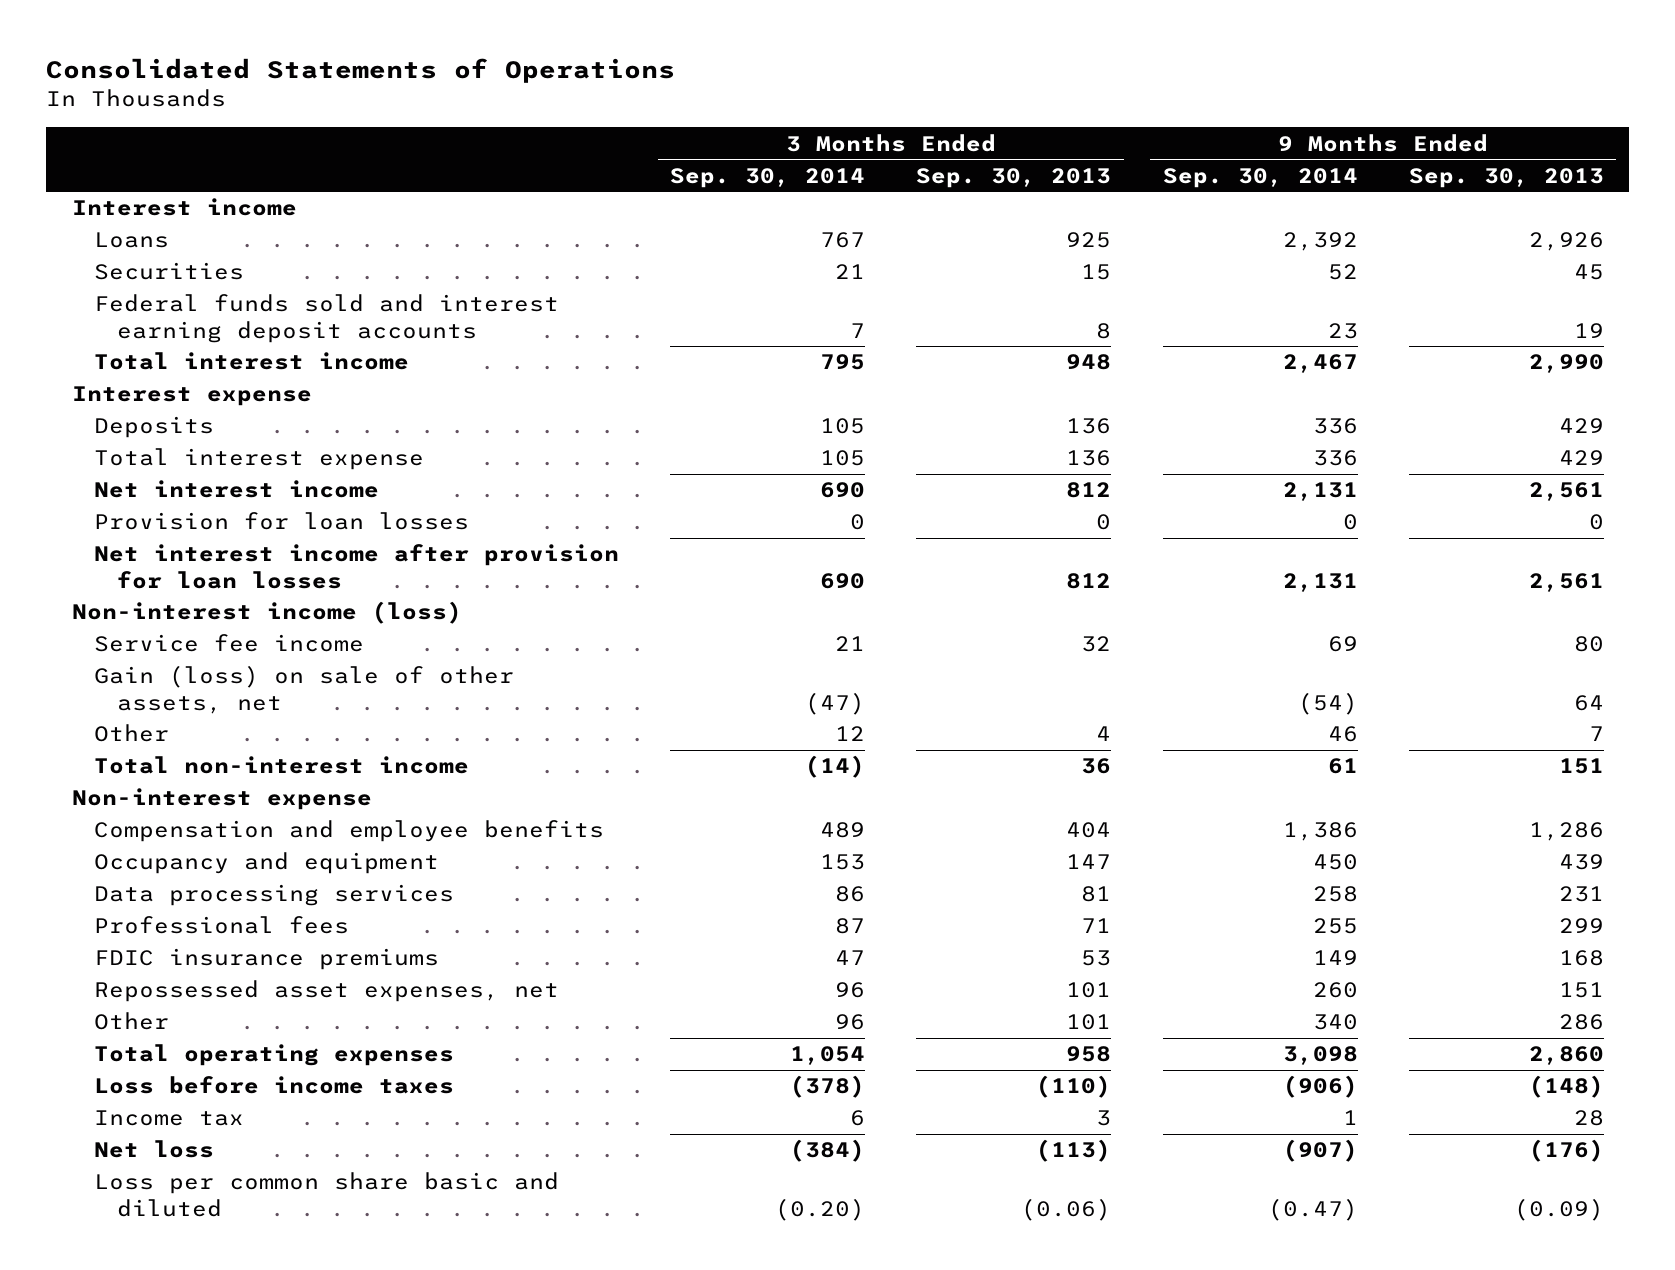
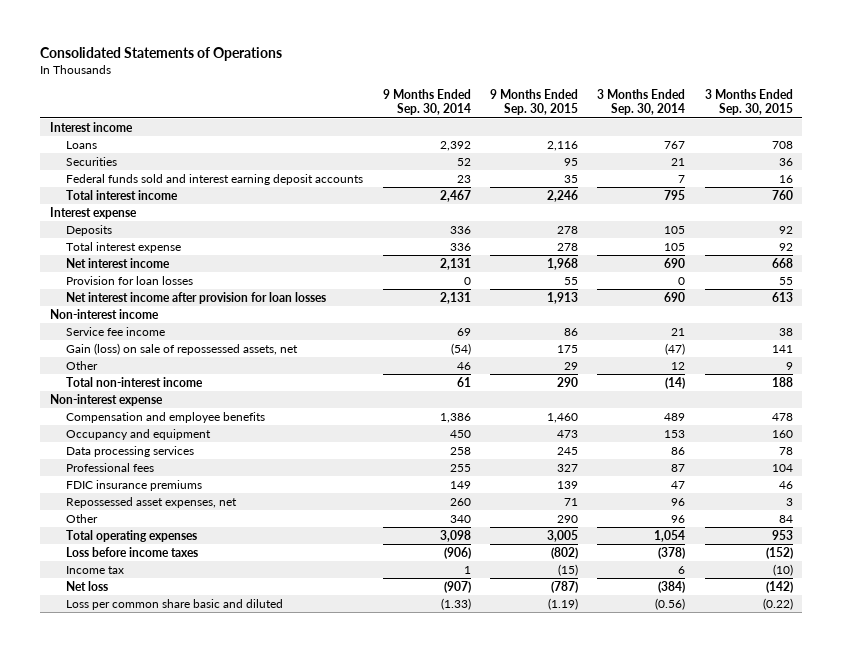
- | 3 Months Ended Sep. 30, 2014 | 3 Months Ended Sep. 30, 2013 | 9 Months Ended Sep. 30, 2014 | 9 Months Ended Sep. 30, 2013
+ | 9 Months Ended Sep. 30, 2014 | 9 Months Ended Sep. 30, 2015 | 3 Months Ended Sep. 30, 2014 | 3 Months Ended Sep. 30, 2015
- Non-interest income (loss)
+ Non-interest income
- Gain (loss) on sale of other assets, net | (47) | | (54) | 64
+ Gain (loss) on sale of repossessed assets, net | (54) | 175 | (47) | 141
- Loss per common share basic and diluted | (0.20) | (0.06) | (0.47) | (0.09)
+ Loss per common share basic and diluted | (1.33) | (1.19) | (0.56) | (0.22)

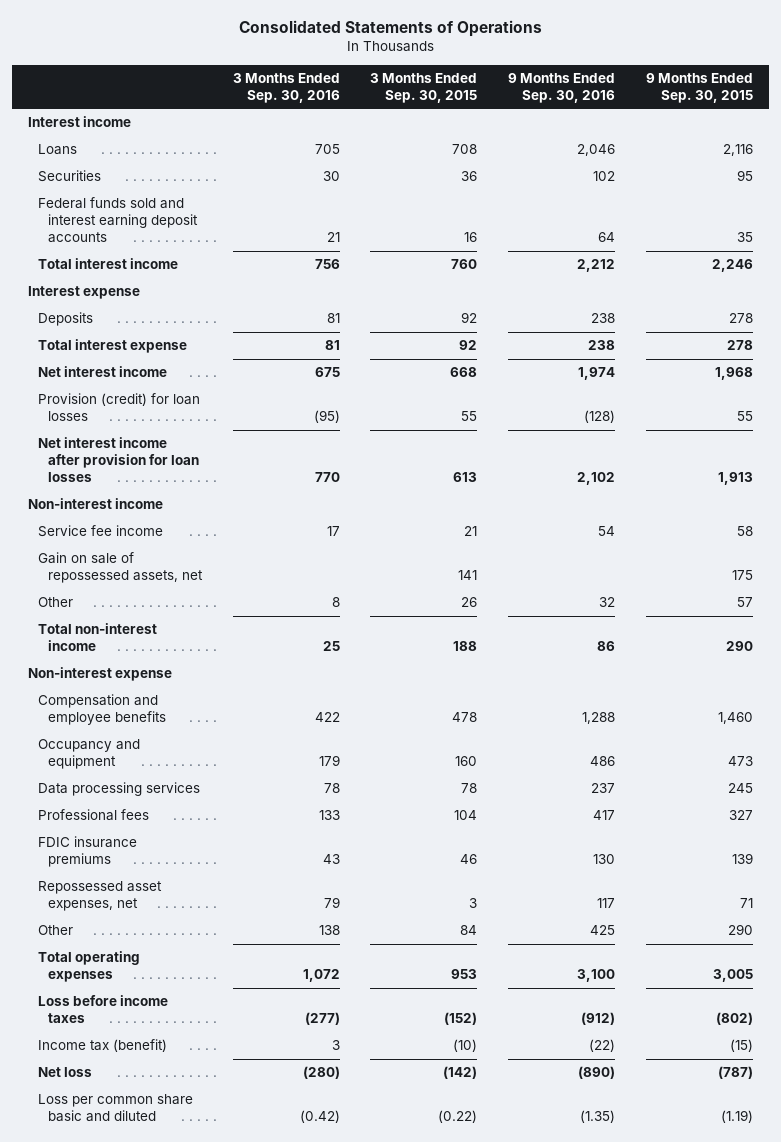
- | 9 Months Ended Sep. 30, 2014 | 9 Months Ended Sep. 30, 2015 | 3 Months Ended Sep. 30, 2014 | 3 Months Ended Sep. 30, 2015
+ | 3 Months Ended Sep. 30, 2016 | 3 Months Ended Sep. 30, 2015 | 9 Months Ended Sep. 30, 2016 | 9 Months Ended Sep. 30, 2015
- Provision for loan losses | 0 | 55 | 0 | 55
+ Provision (credit) for loan losses | (95) | 55 | (128) | 55
- Service fee income | 69 | 86 | 21 | 38
- Gain (loss) on sale of repossessed assets, net | (54) | 175 | (47) | 141
- Other | 46 | 29 | 12 | 9
+ Service fee income | 17 | 21 | 54 | 58
+ Gain on sale of repossessed assets, net | | 141 | | 175
+ Other | 8 | 26 | 32 | 57
- Income tax | 1 | (15) | 6 | (10)
+ Income tax (benefit) | 3 | (10) | (22) | (15)

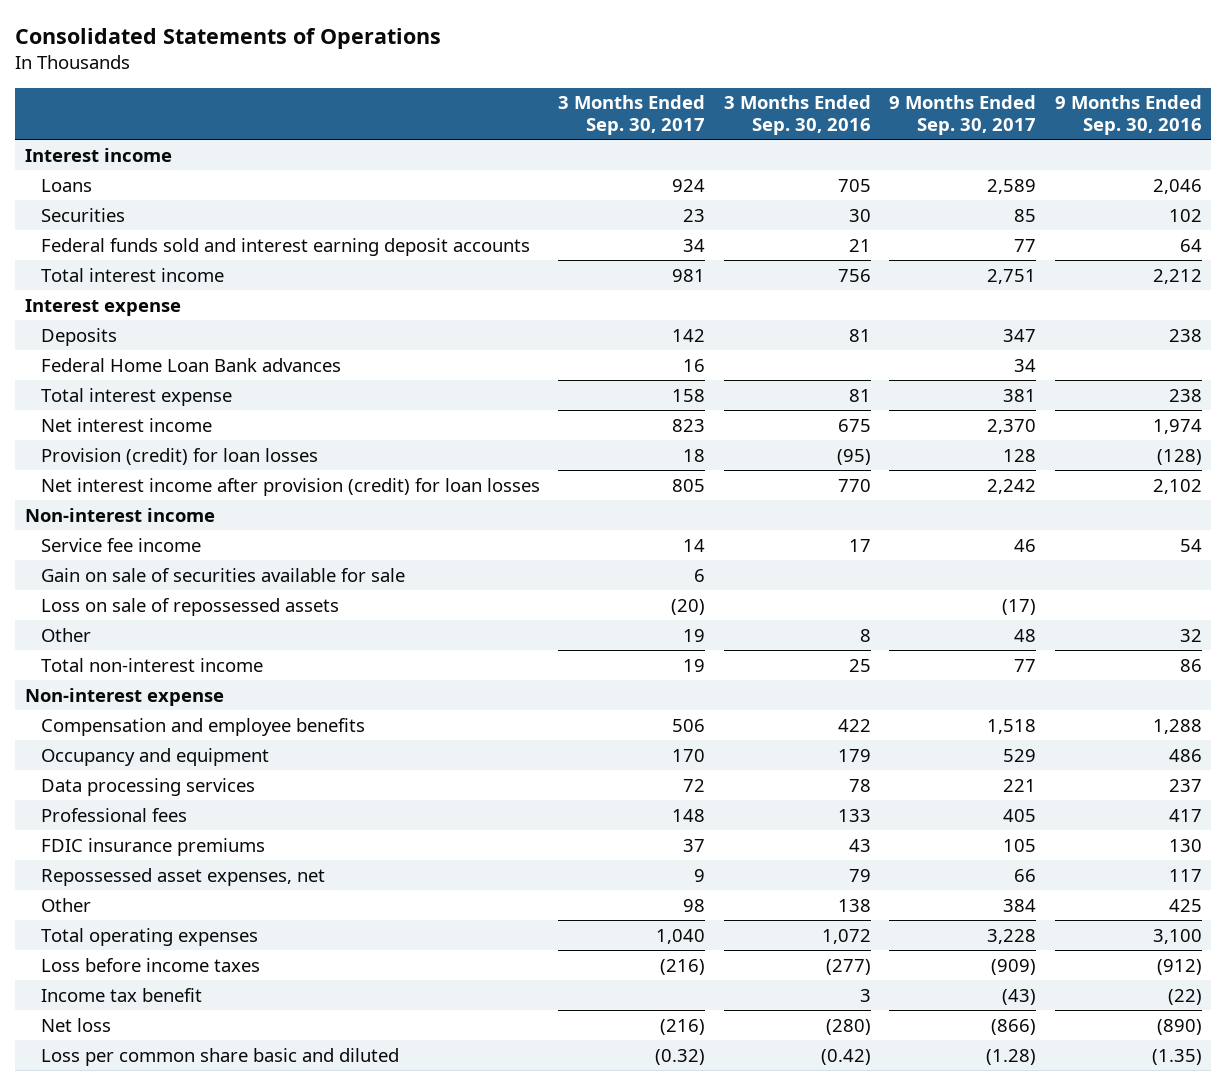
- | 3 Months Ended Sep. 30, 2016 | 3 Months Ended Sep. 30, 2015 | 9 Months Ended Sep. 30, 2016 | 9 Months Ended Sep. 30, 2015
+ | 3 Months Ended Sep. 30, 2017 | 3 Months Ended Sep. 30, 2016 | 9 Months Ended Sep. 30, 2017 | 9 Months Ended Sep. 30, 2016
+ Federal Home Loan Bank advances | 16 | | 34 |
- Net interest income after provision for loan losses | 770 | 613 | 2,102 | 1,913
+ Net interest income after provision (credit) for loan losses | 805 | 770 | 2,242 | 2,102
- Gain on sale of repossessed assets, net | | 141 | | 175
+ Gain on sale of securities available for sale | 6 | | |
+ Loss on sale of repossessed assets | (20) | | (17) |
- Income tax (benefit) | 3 | (10) | (22) | (15)
+ Income tax benefit | | 3 | (43) | (22)

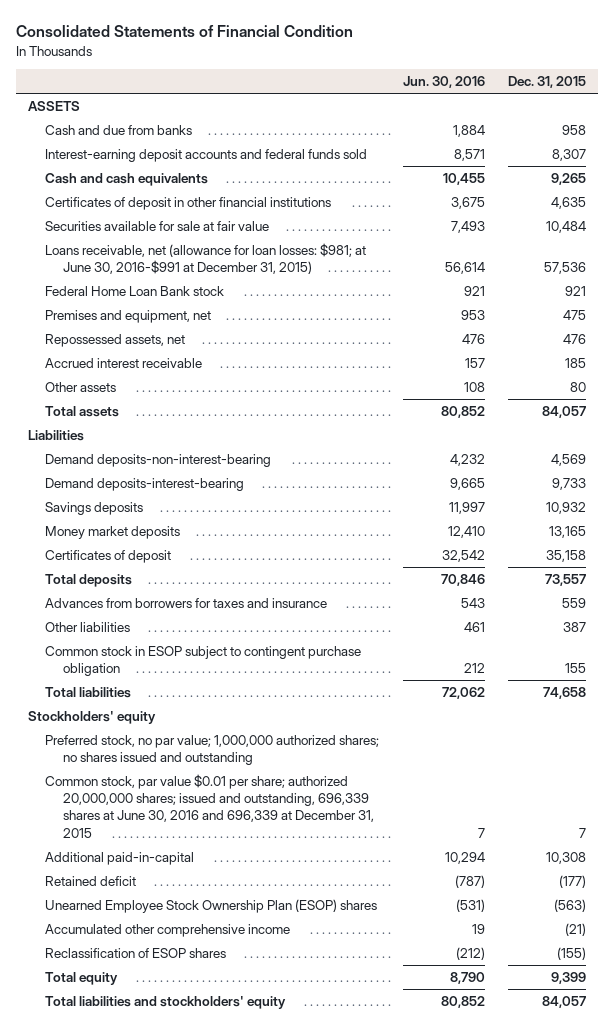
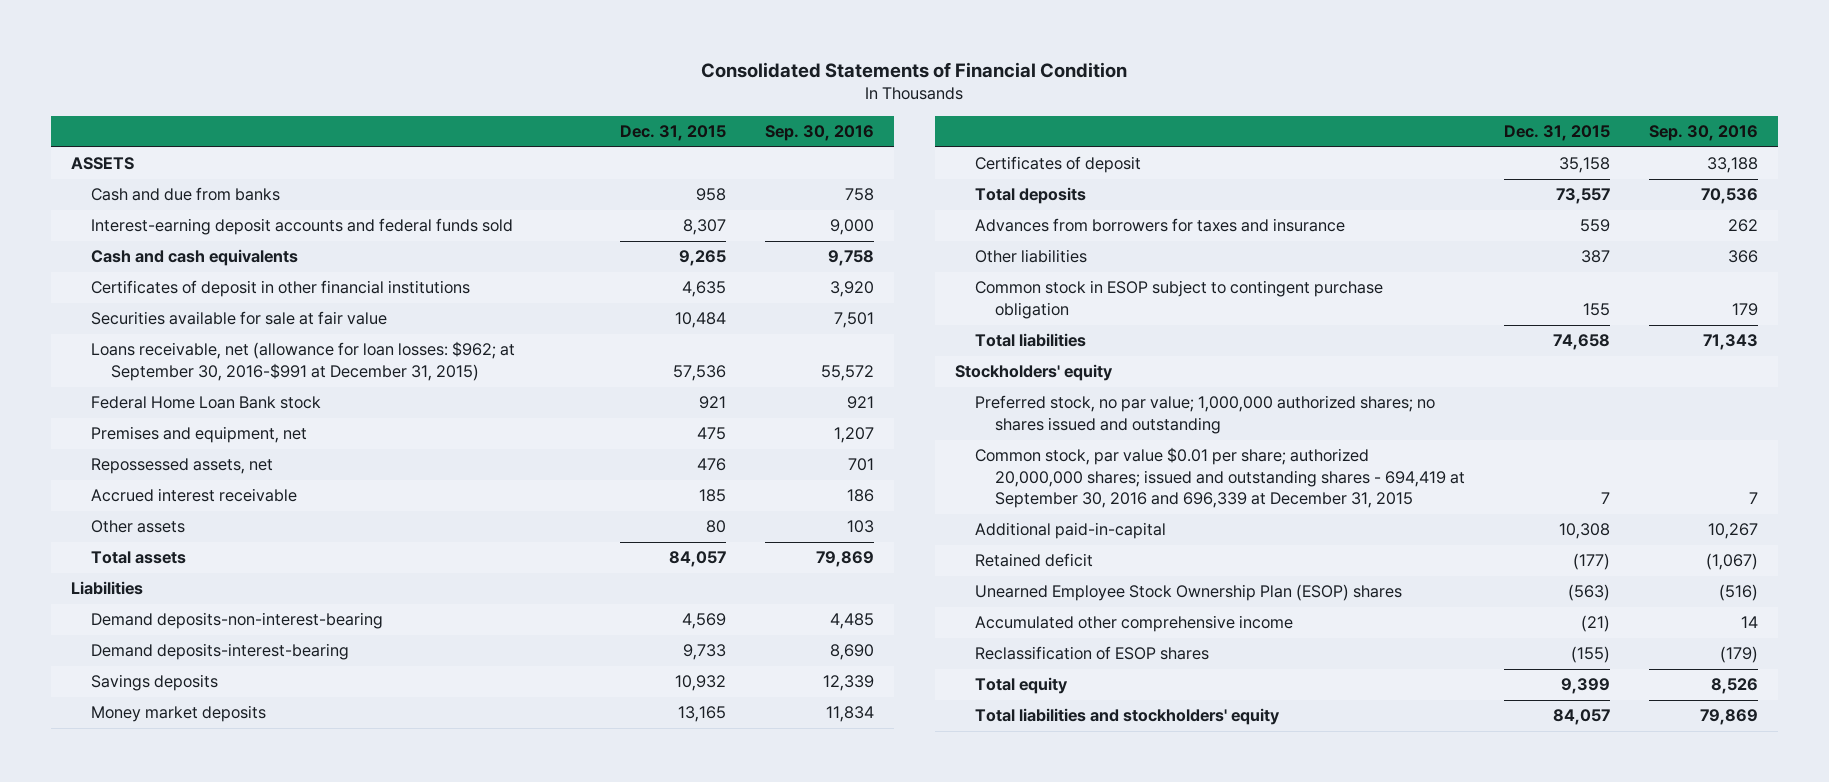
- | Jun. 30, 2016 | Dec. 31, 2015
+ | Dec. 31, 2015 | Sep. 30, 2016
- Loans receivable, net (allowance for loan losses: $981; at June 30, 2016-$991 at December 31, 2015) | 56,614 | 57,536
+ Loans receivable, net (allowance for loan losses: $962; at September 30, 2016-$991 at December 31, 2015) | 57,536 | 55,572
- Common stock, par value $0.01 per share; authorized 20,000,000 shares; issued and outstanding, 696,339 shares at June 30, 2016 and 696,339 at December 31, 2015 | 7 | 7
+ Common stock, par value $0.01 per share; authorized 20,000,000 shares; issued and outstanding shares - 694,419 at September 30, 2016 and 696,339 at December 31, 2015 | 7 | 7

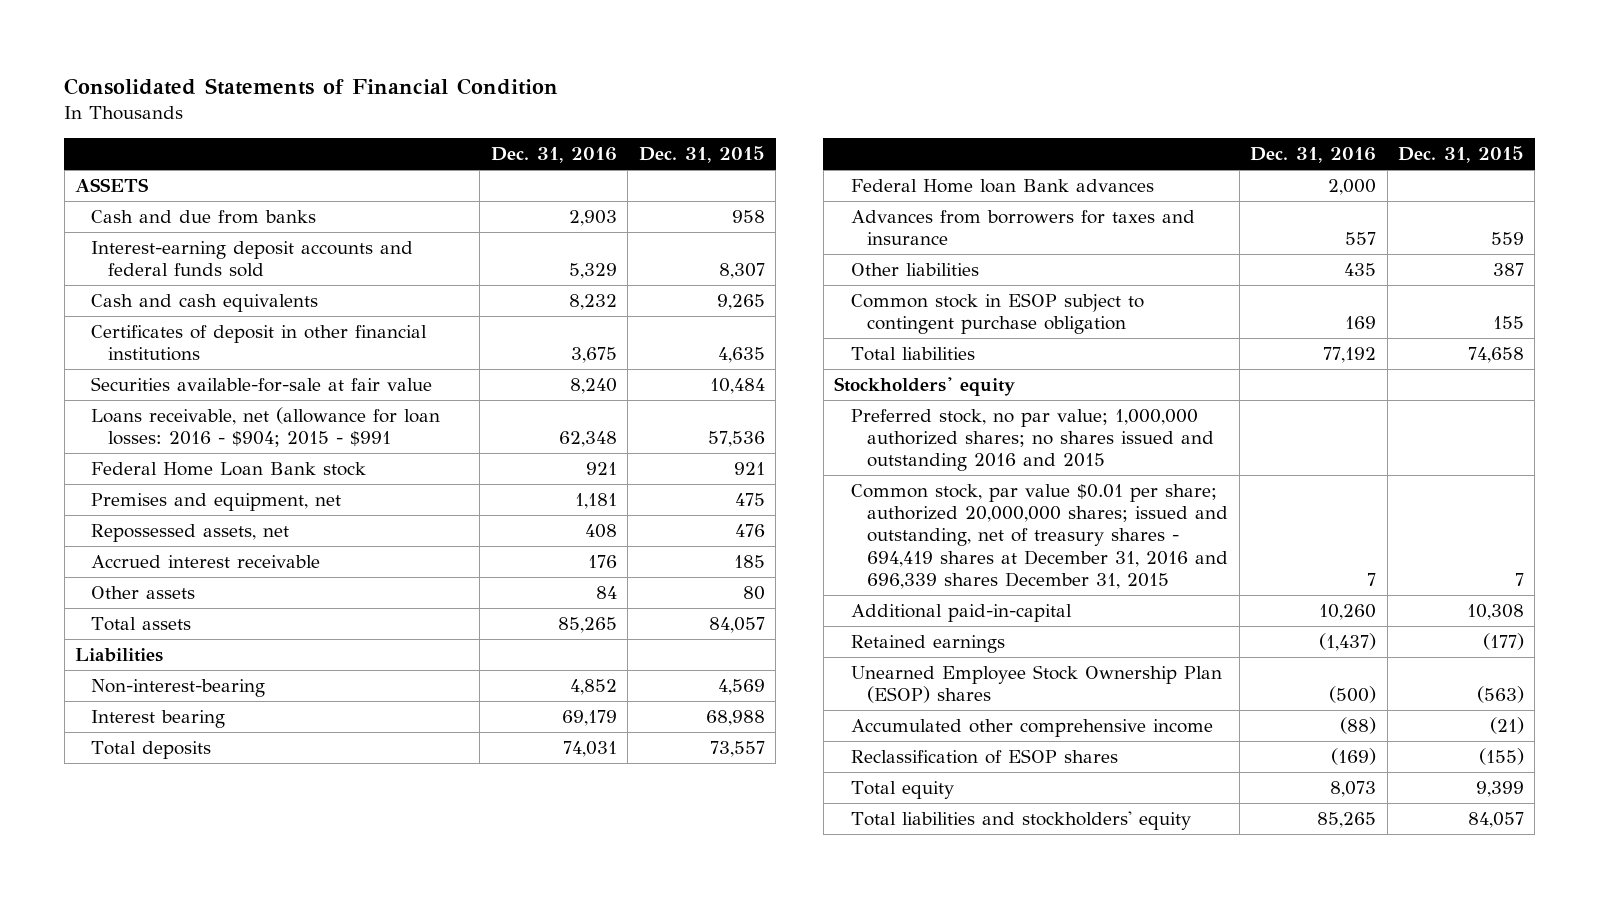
- | Dec. 31, 2015 | Sep. 30, 2016
+ | Dec. 31, 2016 | Dec. 31, 2015
- Securities available for sale at fair value | 10,484 | 7,501
- Loans receivable, net (allowance for loan losses: $962; at September 30, 2016-$991 at December 31, 2015) | 57,536 | 55,572
+ Securities available-for-sale at fair value | 8,240 | 10,484
+ Loans receivable, net (allowance for loan losses: 2016 - $904; 2015 - $991 | 62,348 | 57,536
- Demand deposits-non-interest-bearing | 4,569 | 4,485
- Demand deposits-interest-bearing | 9,733 | 8,690
- Savings deposits | 10,932 | 12,339
- Money market deposits | 13,165 | 11,834
- Certificates of deposit | 35,158 | 33,188
+ Non-interest-bearing | 4,852 | 4,569
+ Interest bearing | 69,179 | 68,988
+ Federal Home loan Bank advances | 2,000 |
- Preferred stock, no par value; 1,000,000 authorized shares; no shares issued and outstanding
- Common stock, par value $0.01 per share; authorized 20,000,000 shares; issued and outstanding shares - 694,419 at September 30, 2016 and 696,339 at December 31, 2015 | 7 | 7
+ Preferred stock, no par value; 1,000,000 authorized shares; no shares issued and outstanding 2016 and 2015
+ Common stock, par value $0.01 per share; authorized 20,000,000 shares; issued and outstanding, net of treasury shares - 694,419 shares at December 31, 2016 and 696,339 shares December 31, 2015 | 7 | 7
- Retained deficit | (177) | (1,067)
+ Retained earnings | (1,437) | (177)

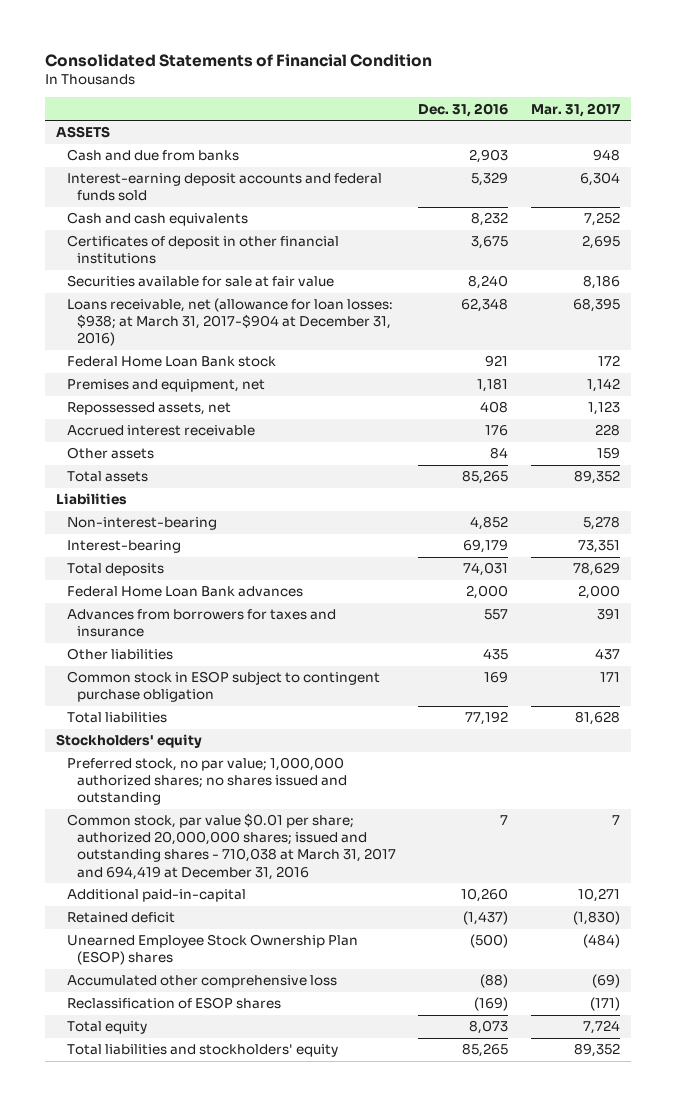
- | Dec. 31, 2016 | Dec. 31, 2015
+ | Dec. 31, 2016 | Mar. 31, 2017
- Securities available-for-sale at fair value | 8,240 | 10,484
- Loans receivable, net (allowance for loan losses: 2016 - $904; 2015 - $991 | 62,348 | 57,536
+ Securities available for sale at fair value | 8,240 | 8,186
+ Loans receivable, net (allowance for loan losses: $938; at March 31, 2017-$904 at December 31, 2016) | 62,348 | 68,395
- Interest bearing | 69,179 | 68,988
+ Interest-bearing | 69,179 | 73,351
- Federal Home loan Bank advances | 2,000 |
+ Federal Home Loan Bank advances | 2,000 | 2,000
- Preferred stock, no par value; 1,000,000 authorized shares; no shares issued and outstanding 2016 and 2015
- Common stock, par value $0.01 per share; authorized 20,000,000 shares; issued and outstanding, net of treasury shares - 694,419 shares at December 31, 2016 and 696,339 shares December 31, 2015 | 7 | 7
+ Preferred stock, no par value; 1,000,000 authorized shares; no shares issued and outstanding
+ Common stock, par value $0.01 per share; authorized 20,000,000 shares; issued and outstanding shares - 710,038 at March 31, 2017 and 694,419 at December 31, 2016 | 7 | 7
- Retained earnings | (1,437) | (177)
+ Retained deficit | (1,437) | (1,830)
- Accumulated other comprehensive income | (88) | (21)
+ Accumulated other comprehensive loss | (88) | (69)

